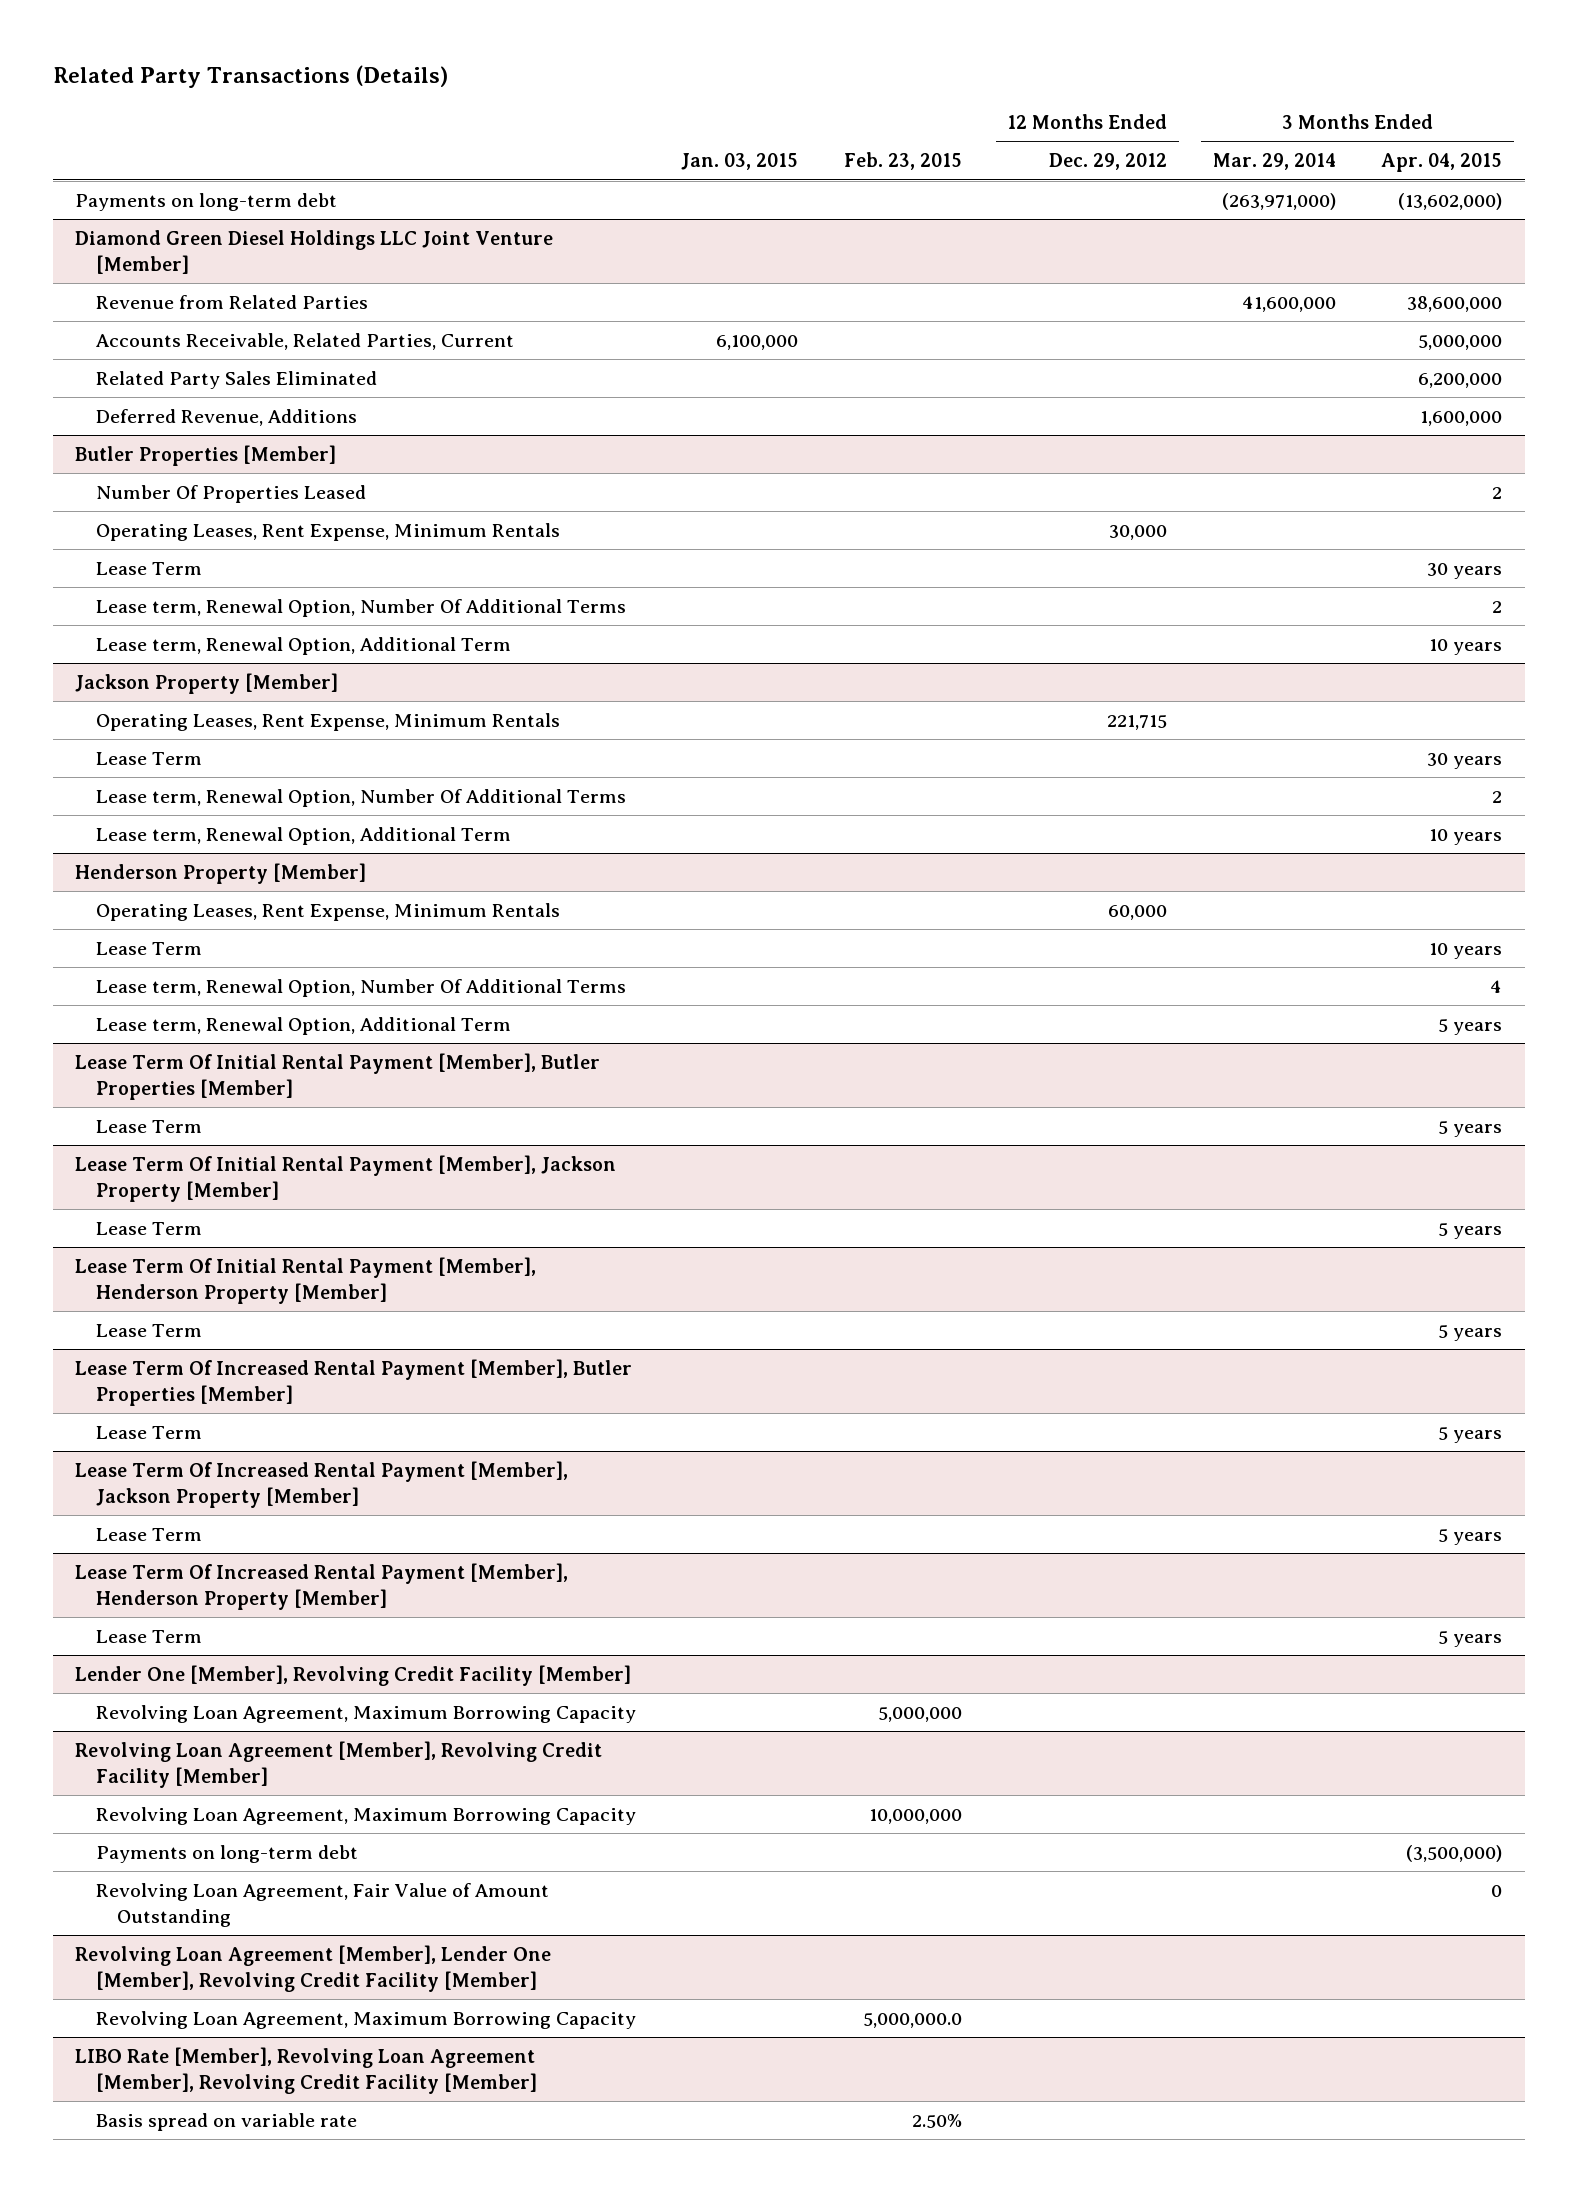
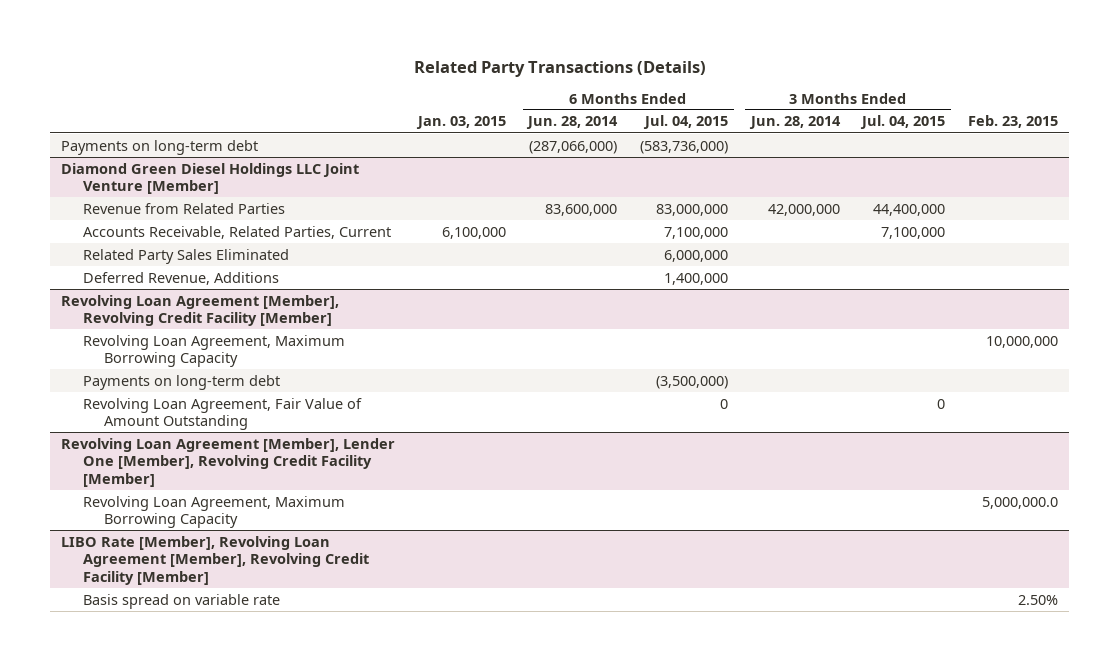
- | Jan. 03, 2015 | Feb. 23, 2015 | 12 Months Ended Dec. 29, 2012 | 3 Months Ended Mar. 29, 2014 | 3 Months Ended Apr. 04, 2015
+ | Jan. 03, 2015 | 6 Months Ended Jun. 28, 2014 | 6 Months Ended Jul. 04, 2015 | 3 Months Ended Jun. 28, 2014 | 3 Months Ended Jul. 04, 2015 | Feb. 23, 2015
- Butler Properties [Member]
- Number Of Properties Leased | | | | | 2
- Operating Leases, Rent Expense, Minimum Rentals | | | 30,000 | |
- Lease Term | | | | | 30 years
- Lease term, Renewal Option, Number Of Additional Terms | | | | | 2
- Lease term, Renewal Option, Additional Term | | | | | 10 years
- Jackson Property [Member]
- Operating Leases, Rent Expense, Minimum Rentals | | | 221,715 | |
- Lease Term | | | | | 30 years
- Lease term, Renewal Option, Number Of Additional Terms | | | | | 2
- Lease term, Renewal Option, Additional Term | | | | | 10 years
- Henderson Property [Member]
- Operating Leases, Rent Expense, Minimum Rentals | | | 60,000 | |
- Lease Term | | | | | 10 years
- Lease term, Renewal Option, Number Of Additional Terms | | | | | 4
- Lease term, Renewal Option, Additional Term | | | | | 5 years
- Lease Term Of Initial Rental Payment [Member], Butler Properties [Member]
- Lease Term | | | | | 5 years
- Lease Term Of Initial Rental Payment [Member], Jackson Property [Member]
- Lease Term | | | | | 5 years
- Lease Term Of Initial Rental Payment [Member], Henderson Property [Member]
- Lease Term | | | | | 5 years
- Lease Term Of Increased Rental Payment [Member], Butler Properties [Member]
- Lease Term | | | | | 5 years
- Lease Term Of Increased Rental Payment [Member], Jackson Property [Member]
- Lease Term | | | | | 5 years
- Lease Term Of Increased Rental Payment [Member], Henderson Property [Member]
- Lease Term | | | | | 5 years
- Lender One [Member], Revolving Credit Facility [Member]
- Revolving Loan Agreement, Maximum Borrowing Capacity | | 5,000,000 | | |

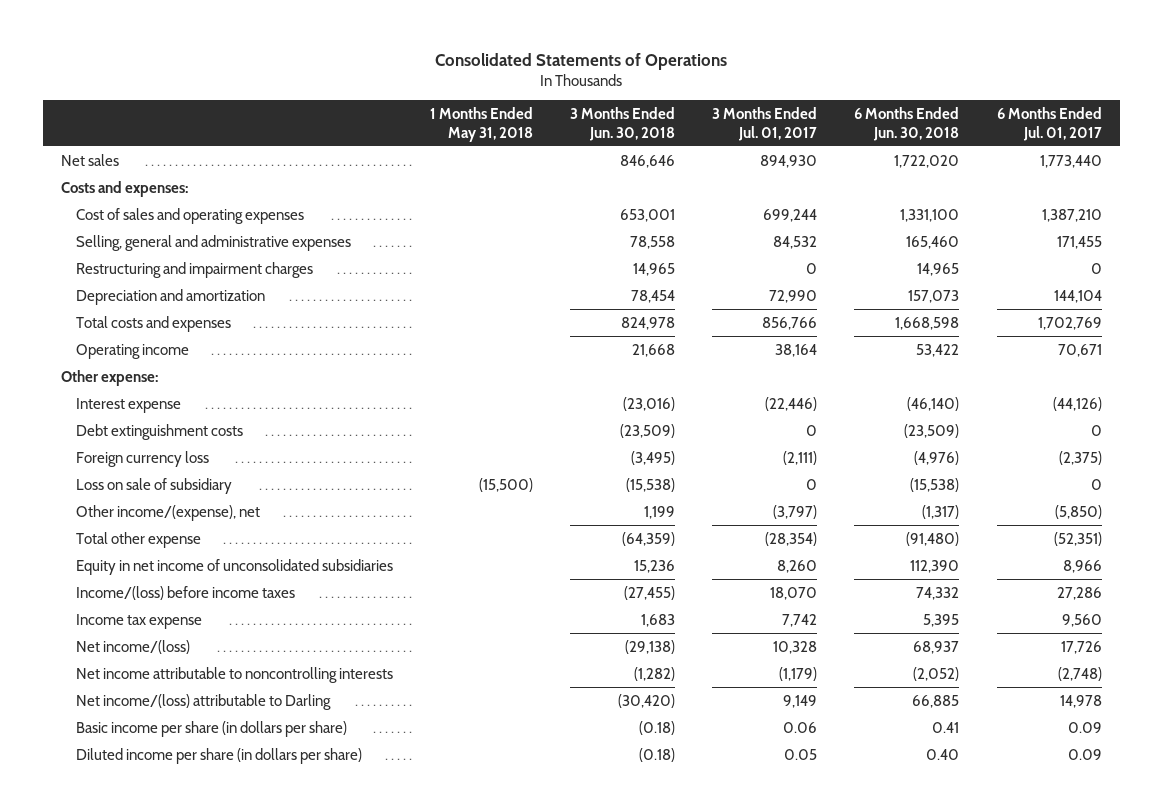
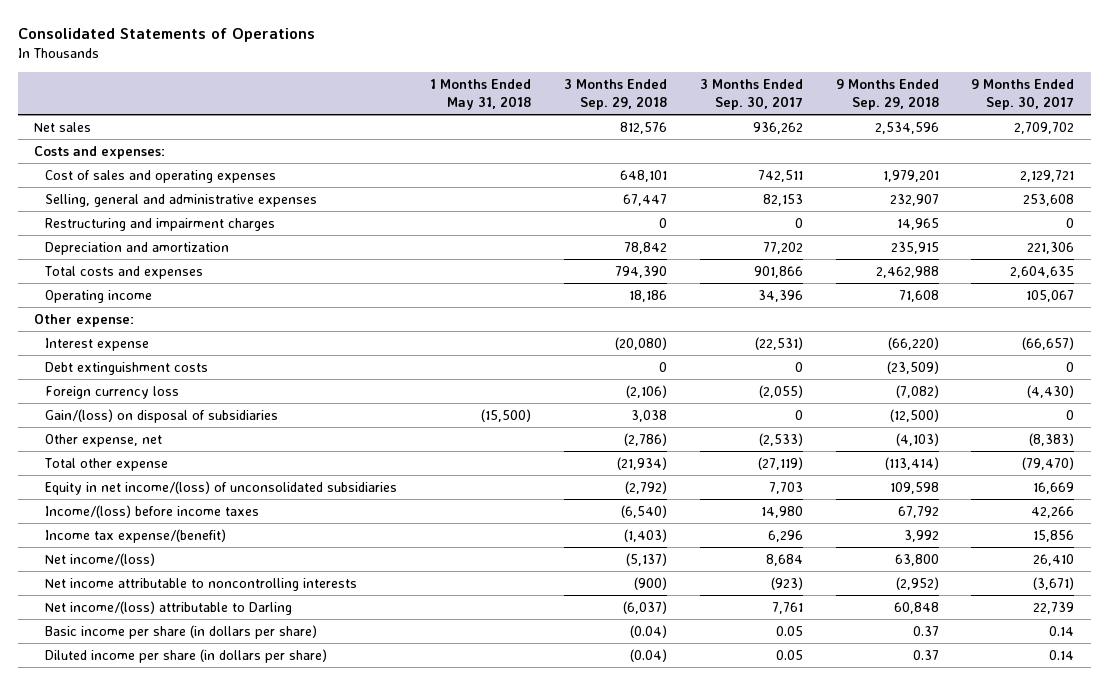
- | 1 Months Ended May 31, 2018 | 3 Months Ended Jun. 30, 2018 | 3 Months Ended Jul. 01, 2017 | 6 Months Ended Jun. 30, 2018 | 6 Months Ended Jul. 01, 2017
+ | 1 Months Ended May 31, 2018 | 3 Months Ended Sep. 29, 2018 | 3 Months Ended Sep. 30, 2017 | 9 Months Ended Sep. 29, 2018 | 9 Months Ended Sep. 30, 2017
- Loss on sale of subsidiary | (15,500) | (15,538) | 0 | (15,538) | 0
- Other income/(expense), net | | 1,199 | (3,797) | (1,317) | (5,850)
+ Gain/(loss) on disposal of subsidiaries | (15,500) | 3,038 | 0 | (12,500) | 0
+ Other expense, net | | (2,786) | (2,533) | (4,103) | (8,383)
- Equity in net income of unconsolidated subsidiaries | | 15,236 | 8,260 | 112,390 | 8,966
+ Equity in net income/(loss) of unconsolidated subsidiaries | | (2,792) | 7,703 | 109,598 | 16,669
- Income tax expense | | 1,683 | 7,742 | 5,395 | 9,560
+ Income tax expense/(benefit) | | (1,403) | 6,296 | 3,992 | 15,856

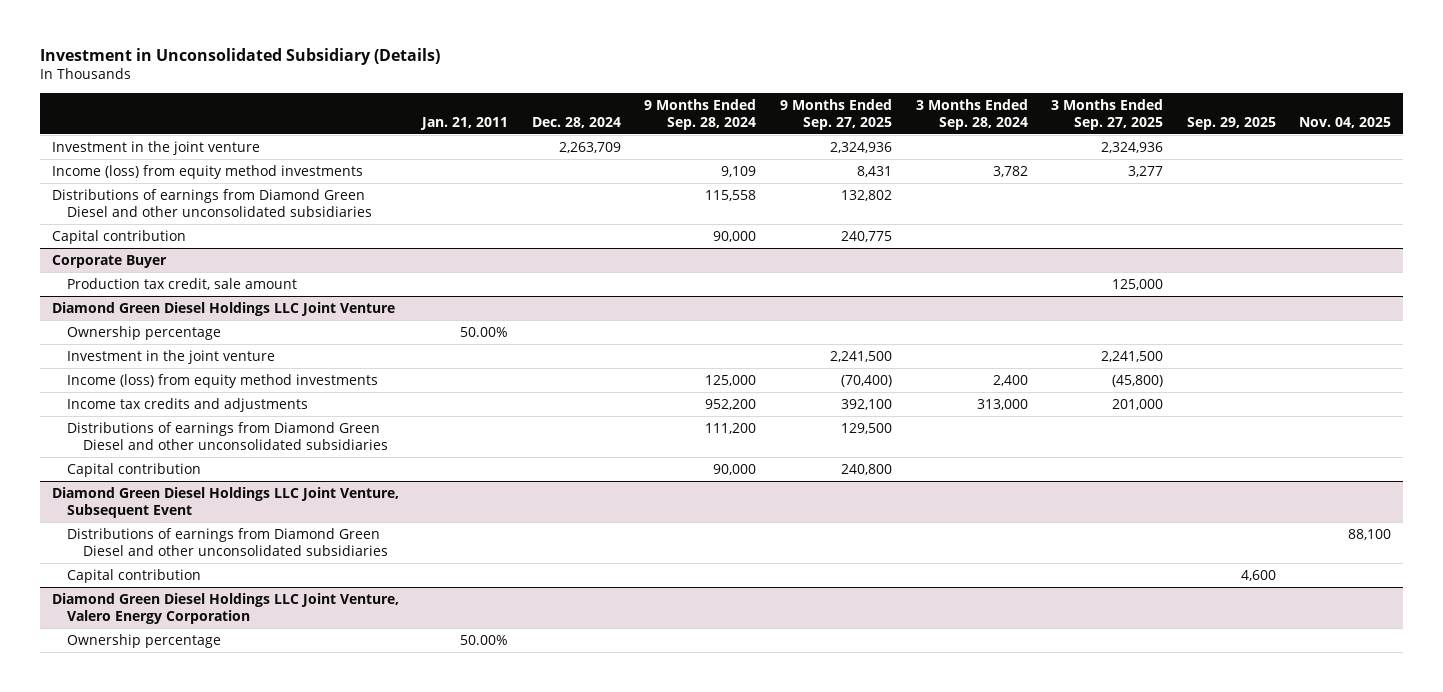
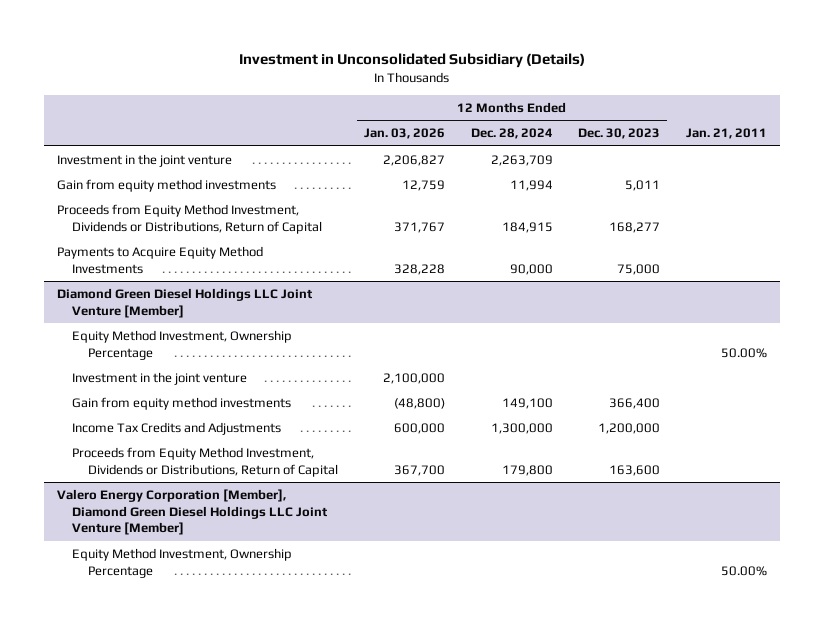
- | Jan. 21, 2011 | Dec. 28, 2024 | 9 Months Ended Sep. 28, 2024 | 9 Months Ended Sep. 27, 2025 | 3 Months Ended Sep. 28, 2024 | 3 Months Ended Sep. 27, 2025 | Sep. 29, 2025 | Nov. 04, 2025
+ | 12 Months Ended Jan. 03, 2026 | 12 Months Ended Dec. 28, 2024 | 12 Months Ended Dec. 30, 2023 | Jan. 21, 2011
- Income (loss) from equity method investments | | | 9,109 | 8,431 | 3,782 | 3,277 | |
- Distributions of earnings from Diamond Green Diesel and other unconsolidated subsidiaries | | | 115,558 | 132,802 | | | |
- Capital contribution | | | 90,000 | 240,775 | | | |
- Corporate Buyer
- Production tax credit, sale amount | | | | | | 125,000 | |
- Diamond Green Diesel Holdings LLC Joint Venture
- Ownership percentage | 50.00% | | | | | | |
+ Gain from equity method investments | 12,759 | 11,994 | 5,011 |
+ Proceeds from Equity Method Investment, Dividends or Distributions, Return of Capital | 371,767 | 184,915 | 168,277 |
+ Payments to Acquire Equity Method Investments | 328,228 | 90,000 | 75,000 |
+ Diamond Green Diesel Holdings LLC Joint Venture [Member]
+ Equity Method Investment, Ownership Percentage | | | | 50.00%
- Income (loss) from equity method investments | | | 125,000 | (70,400) | 2,400 | (45,800) | |
- Income tax credits and adjustments | | | 952,200 | 392,100 | 313,000 | 201,000 | |
- Distributions of earnings from Diamond Green Diesel and other unconsolidated subsidiaries | | | 111,200 | 129,500 | | | |
- Capital contribution | | | 90,000 | 240,800 | | | |
- Diamond Green Diesel Holdings LLC Joint Venture, Subsequent Event
- Distributions of earnings from Diamond Green Diesel and other unconsolidated subsidiaries | | | | | | | | 88,100
- Capital contribution | | | | | | | 4,600 |
- Diamond Green Diesel Holdings LLC Joint Venture, Valero Energy Corporation
- Ownership percentage | 50.00% | | | | | | |
+ Gain from equity method investments | (48,800) | 149,100 | 366,400 |
+ Income Tax Credits and Adjustments | 600,000 | 1,300,000 | 1,200,000 |
+ Proceeds from Equity Method Investment, Dividends or Distributions, Return of Capital | 367,700 | 179,800 | 163,600 |
+ Valero Energy Corporation [Member], Diamond Green Diesel Holdings LLC Joint Venture [Member]
+ Equity Method Investment, Ownership Percentage | | | | 50.00%

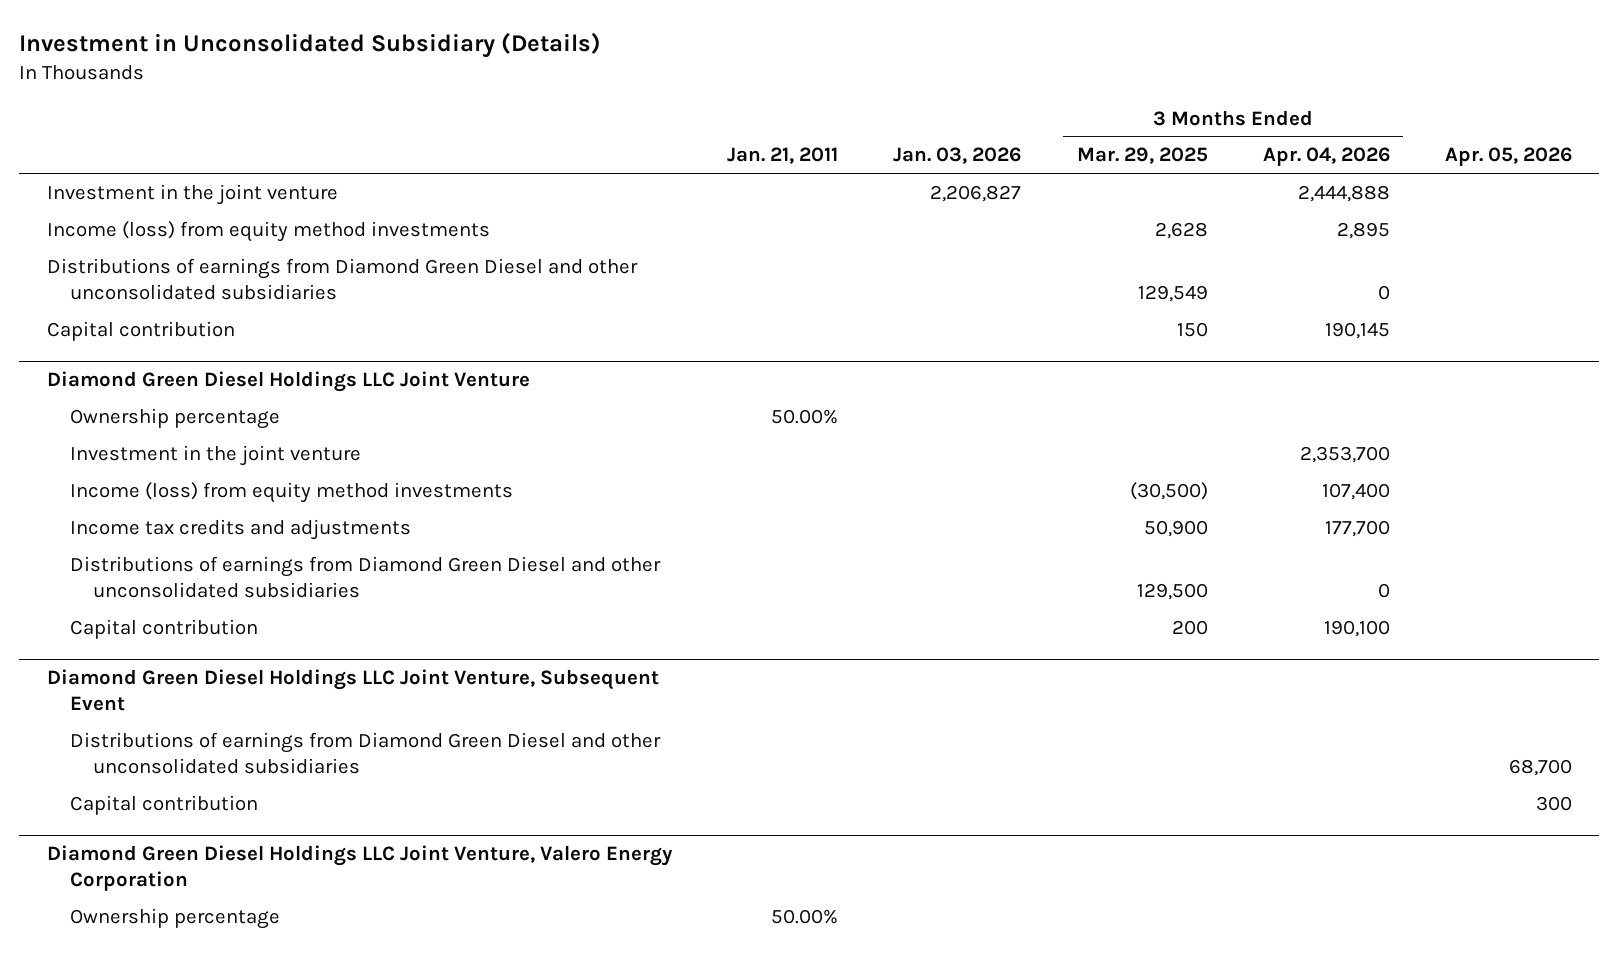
- | 12 Months Ended Jan. 03, 2026 | 12 Months Ended Dec. 28, 2024 | 12 Months Ended Dec. 30, 2023 | Jan. 21, 2011
+ | Jan. 21, 2011 | Jan. 03, 2026 | 3 Months Ended Mar. 29, 2025 | 3 Months Ended Apr. 04, 2026 | Apr. 05, 2026
- Gain from equity method investments | 12,759 | 11,994 | 5,011 |
- Proceeds from Equity Method Investment, Dividends or Distributions, Return of Capital | 371,767 | 184,915 | 168,277 |
- Payments to Acquire Equity Method Investments | 328,228 | 90,000 | 75,000 |
- Diamond Green Diesel Holdings LLC Joint Venture [Member]
- Equity Method Investment, Ownership Percentage | | | | 50.00%
+ Income (loss) from equity method investments | | | 2,628 | 2,895 |
+ Distributions of earnings from Diamond Green Diesel and other unconsolidated subsidiaries | | | 129,549 | 0 |
+ Capital contribution | | | 150 | 190,145 |
+ Diamond Green Diesel Holdings LLC Joint Venture
+ Ownership percentage | 50.00% | | | |
- Gain from equity method investments | (48,800) | 149,100 | 366,400 |
- Income Tax Credits and Adjustments | 600,000 | 1,300,000 | 1,200,000 |
- Proceeds from Equity Method Investment, Dividends or Distributions, Return of Capital | 367,700 | 179,800 | 163,600 |
- Valero Energy Corporation [Member], Diamond Green Diesel Holdings LLC Joint Venture [Member]
- Equity Method Investment, Ownership Percentage | | | | 50.00%
+ Income (loss) from equity method investments | | | (30,500) | 107,400 |
+ Income tax credits and adjustments | | | 50,900 | 177,700 |
+ Distributions of earnings from Diamond Green Diesel and other unconsolidated subsidiaries | | | 129,500 | 0 |
+ Capital contribution | | | 200 | 190,100 |
+ Diamond Green Diesel Holdings LLC Joint Venture, Subsequent Event
+ Distributions of earnings from Diamond Green Diesel and other unconsolidated subsidiaries | | | | | 68,700
+ Capital contribution | | | | | 300
+ Diamond Green Diesel Holdings LLC Joint Venture, Valero Energy Corporation
+ Ownership percentage | 50.00% | | | |

